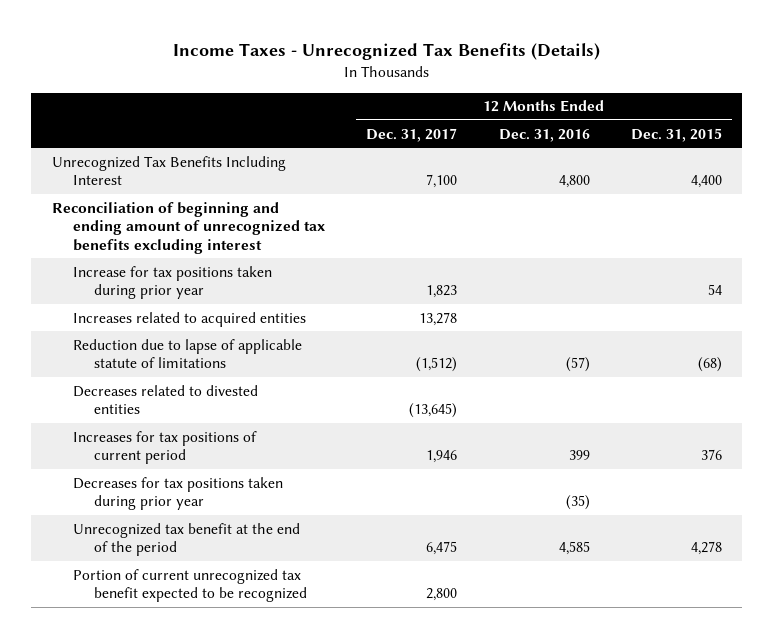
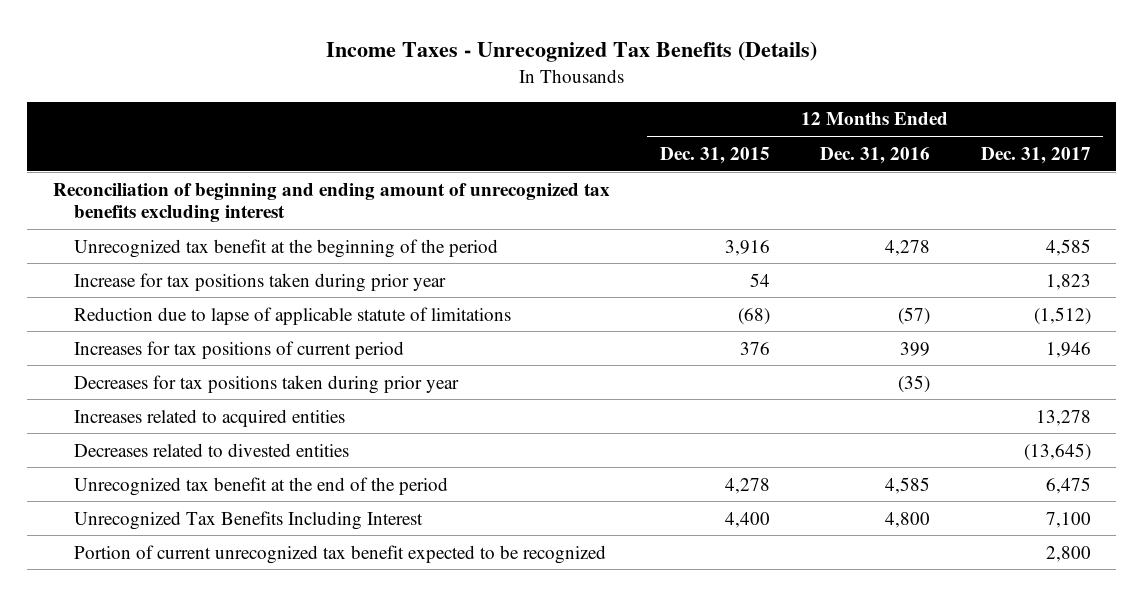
- | 12 Months Ended Dec. 31, 2017 | 12 Months Ended Dec. 31, 2016 | 12 Months Ended Dec. 31, 2015
+ | 12 Months Ended Dec. 31, 2015 | 12 Months Ended Dec. 31, 2016 | 12 Months Ended Dec. 31, 2017
+ Unrecognized tax benefit at the beginning of the period | 3,916 | 4,278 | 4,585
moved down: Increases related to acquired entities | | | 13,278
moved down: Decreases related to divested entities | | | (13,645)
moved down: Unrecognized Tax Benefits Including Interest | 4,400 | 4,800 | 7,100

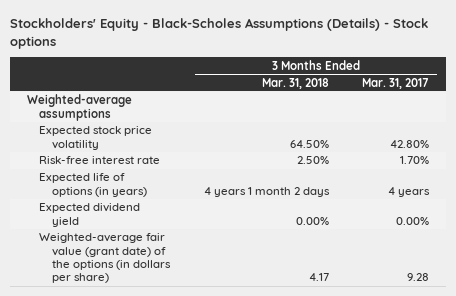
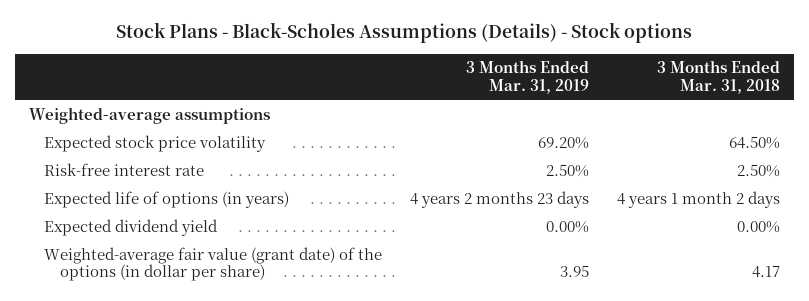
- Stockholders' Equity - Black-Scholes Assumptions (Details) - Stock options
+ Stock Plans - Black-Scholes Assumptions (Details) - Stock options
- | 3 Months Ended Mar. 31, 2018 | 3 Months Ended Mar. 31, 2017
+ | 3 Months Ended Mar. 31, 2019 | 3 Months Ended Mar. 31, 2018
- Weighted-average fair value (grant date) of the options (in dollars per share) | 4.17 | 9.28
+ Weighted-average fair value (grant date) of the options (in dollar per share) | 3.95 | 4.17

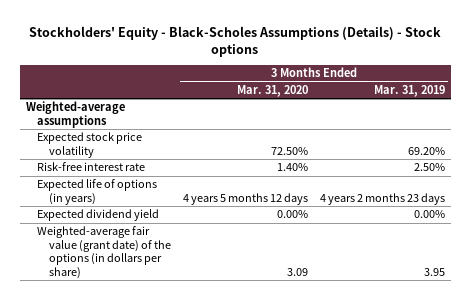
- Stock Plans - Black-Scholes Assumptions (Details) - Stock options
+ Stockholders' Equity - Black-Scholes Assumptions (Details) - Stock options
- | 3 Months Ended Mar. 31, 2019 | 3 Months Ended Mar. 31, 2018
+ | 3 Months Ended Mar. 31, 2020 | 3 Months Ended Mar. 31, 2019
- Weighted-average fair value (grant date) of the options (in dollar per share) | 3.95 | 4.17
+ Weighted-average fair value (grant date) of the options (in dollars per share) | 3.09 | 3.95

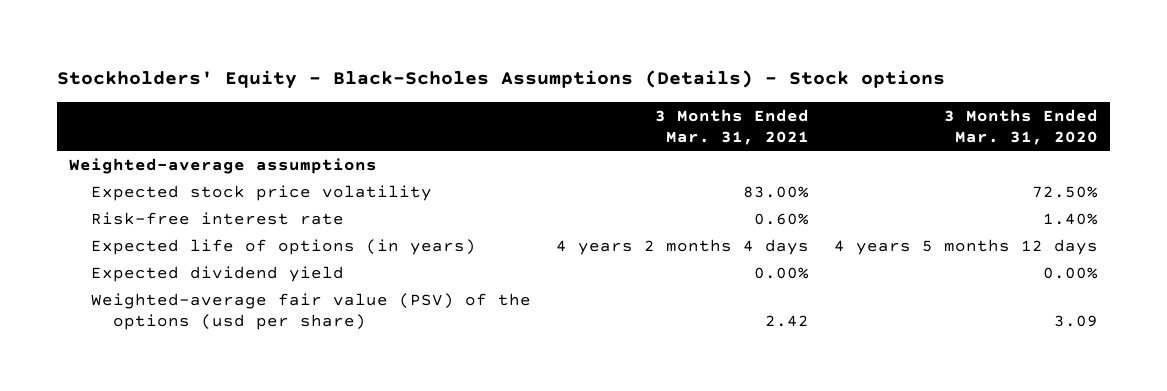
- | 3 Months Ended Mar. 31, 2020 | 3 Months Ended Mar. 31, 2019
+ | 3 Months Ended Mar. 31, 2021 | 3 Months Ended Mar. 31, 2020
- Weighted-average fair value (grant date) of the options (in dollars per share) | 3.09 | 3.95
+ Weighted-average fair value (PSV) of the options (usd per share) | 2.42 | 3.09

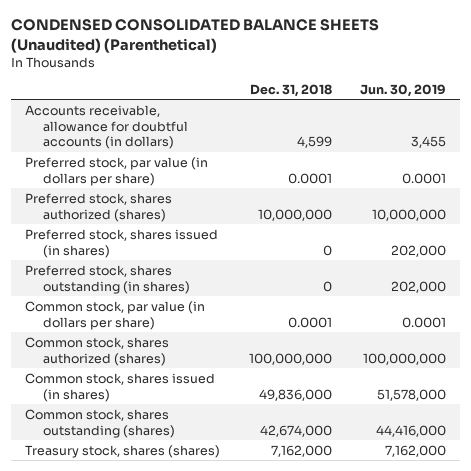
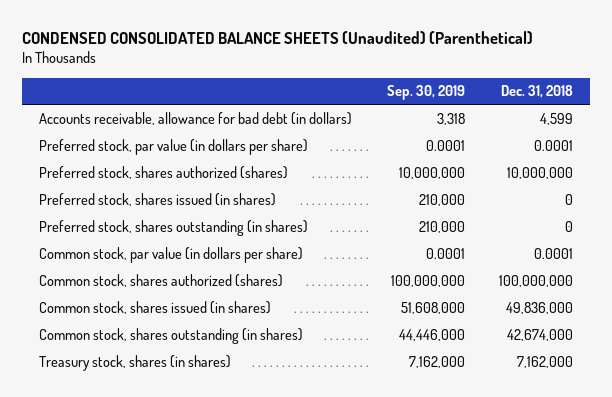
- | Dec. 31, 2018 | Jun. 30, 2019
+ | Sep. 30, 2019 | Dec. 31, 2018
- Accounts receivable, allowance for doubtful accounts (in dollars) | 4,599 | 3,455
+ Accounts receivable, allowance for bad debt (in dollars) | 3,318 | 4,599
- Common stock, shares outstanding (shares) | 42,674,000 | 44,416,000
- Treasury stock, shares (shares) | 7,162,000 | 7,162,000
+ Common stock, shares outstanding (in shares) | 44,446,000 | 42,674,000
+ Treasury stock, shares (in shares) | 7,162,000 | 7,162,000

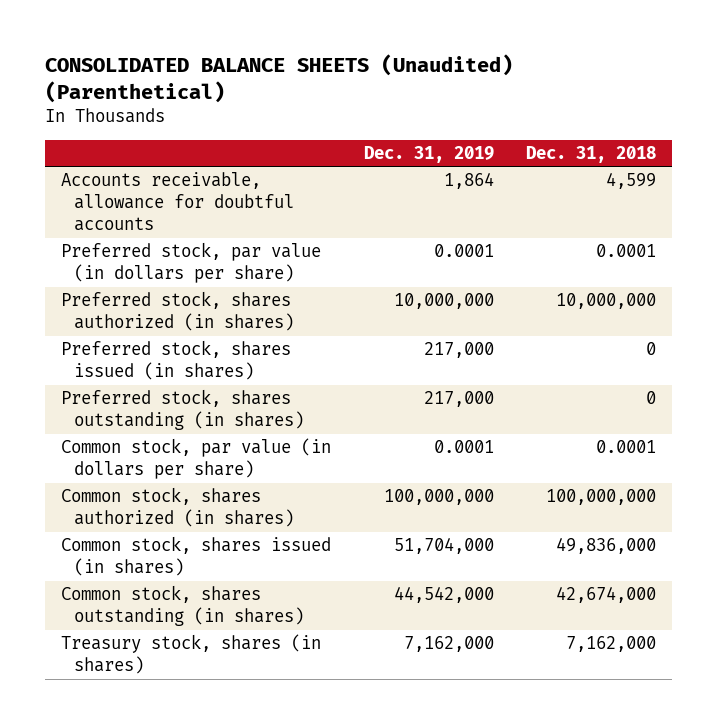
- CONDENSED CONSOLIDATED BALANCE SHEETS (Unaudited) (Parenthetical)
+ CONSOLIDATED BALANCE SHEETS (Unaudited) (Parenthetical)
- | Sep. 30, 2019 | Dec. 31, 2018
+ | Dec. 31, 2019 | Dec. 31, 2018
- Accounts receivable, allowance for bad debt (in dollars) | 3,318 | 4,599
+ Accounts receivable, allowance for doubtful accounts | 1,864 | 4,599
- Preferred stock, shares authorized (shares) | 10,000,000 | 10,000,000
+ Preferred stock, shares authorized (in shares) | 10,000,000 | 10,000,000
- Common stock, shares authorized (shares) | 100,000,000 | 100,000,000
+ Common stock, shares authorized (in shares) | 100,000,000 | 100,000,000

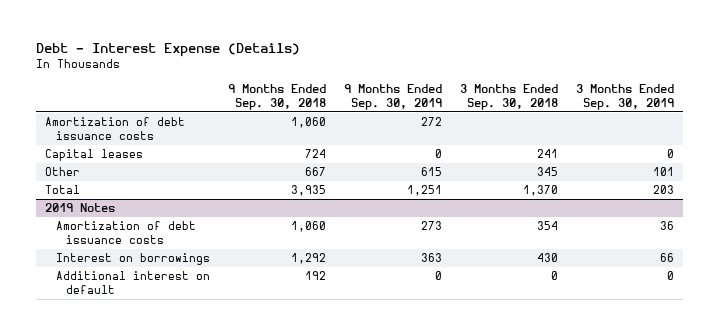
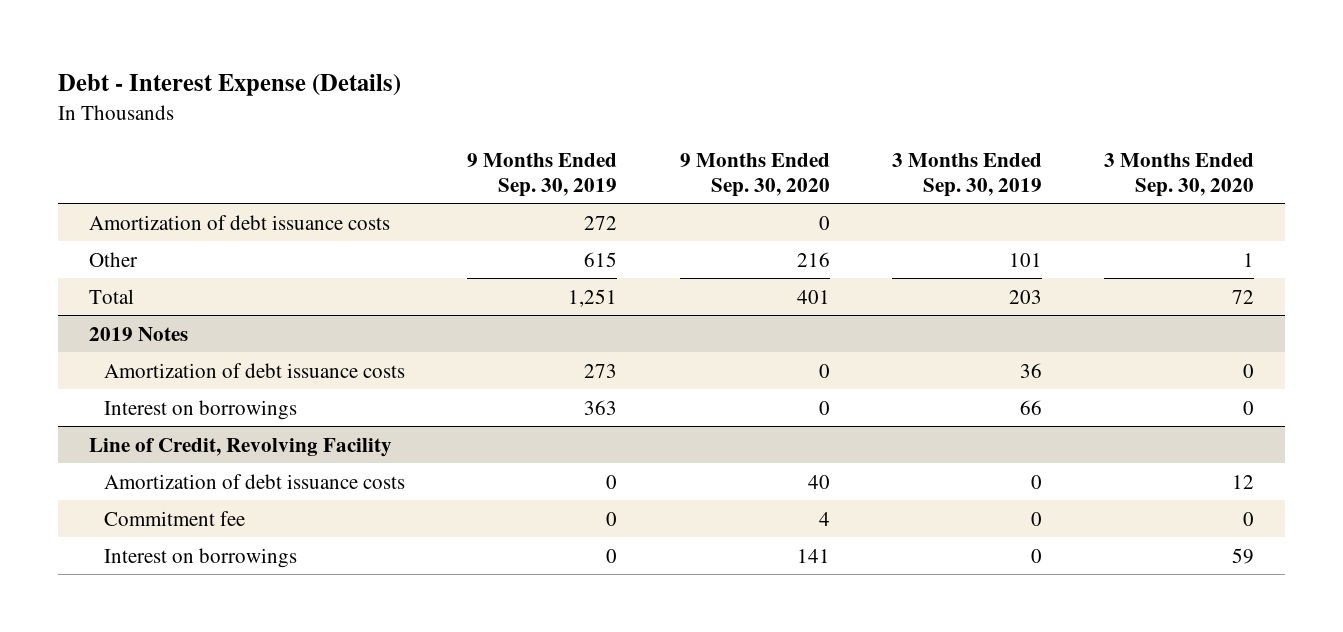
- | 9 Months Ended Sep. 30, 2018 | 9 Months Ended Sep. 30, 2019 | 3 Months Ended Sep. 30, 2018 | 3 Months Ended Sep. 30, 2019
+ | 9 Months Ended Sep. 30, 2019 | 9 Months Ended Sep. 30, 2020 | 3 Months Ended Sep. 30, 2019 | 3 Months Ended Sep. 30, 2020
- Capital leases | 724 | 0 | 241 | 0
@ 2019 Notes
- Additional interest on default | 192 | 0 | 0 | 0
+ Line of Credit, Revolving Facility
+ Amortization of debt issuance costs | 0 | 40 | 0 | 12
+ Commitment fee | 0 | 4 | 0 | 0
+ Interest on borrowings | 0 | 141 | 0 | 59

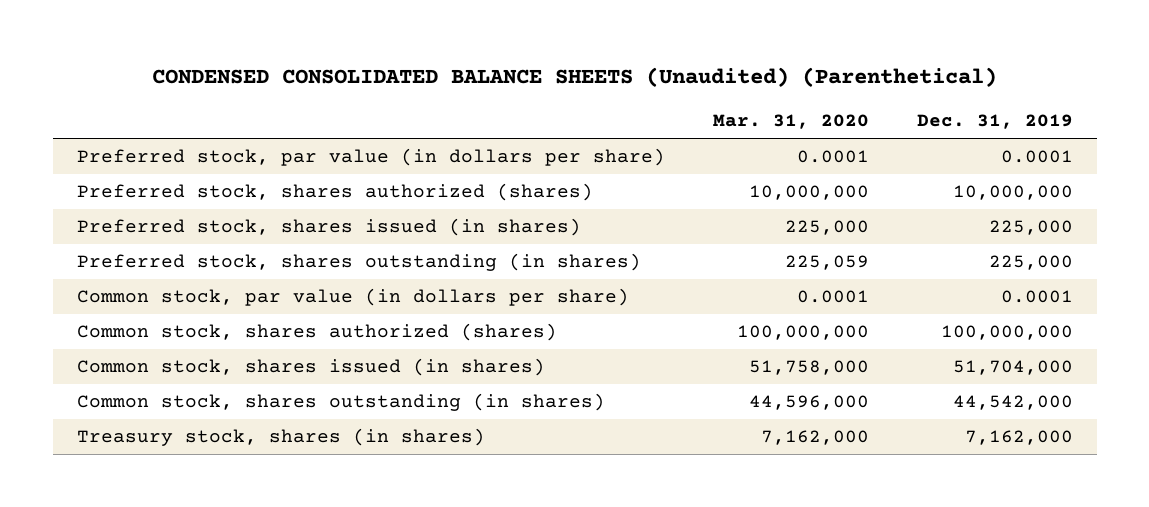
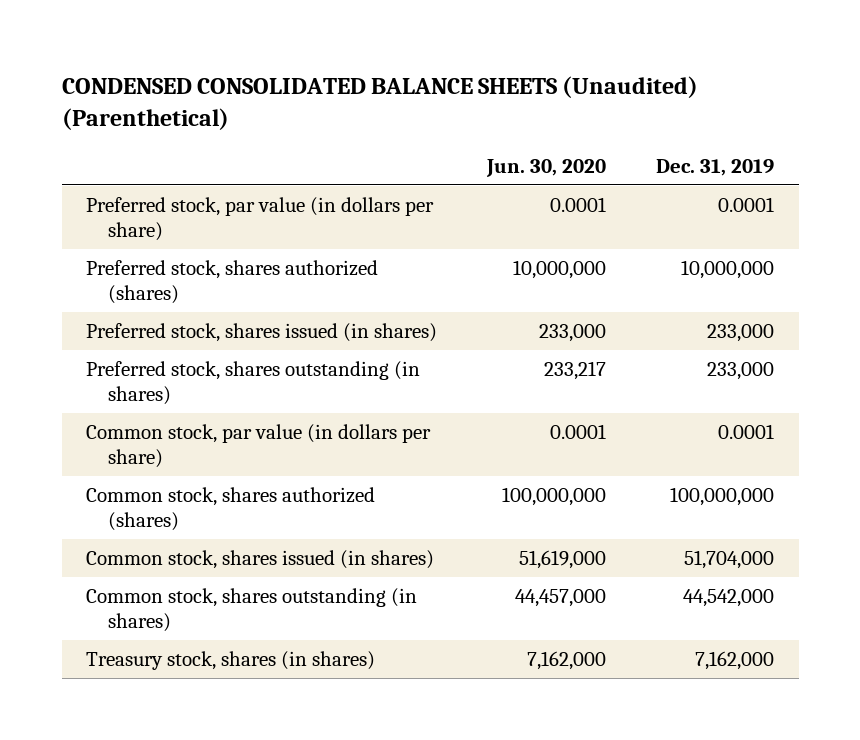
- | Mar. 31, 2020 | Dec. 31, 2019
+ | Jun. 30, 2020 | Dec. 31, 2019
- Preferred stock, shares issued (in shares) | 225,000 | 225,000
- Preferred stock, shares outstanding (in shares) | 225,059 | 225,000
+ Preferred stock, shares issued (in shares) | 233,000 | 233,000
+ Preferred stock, shares outstanding (in shares) | 233,217 | 233,000

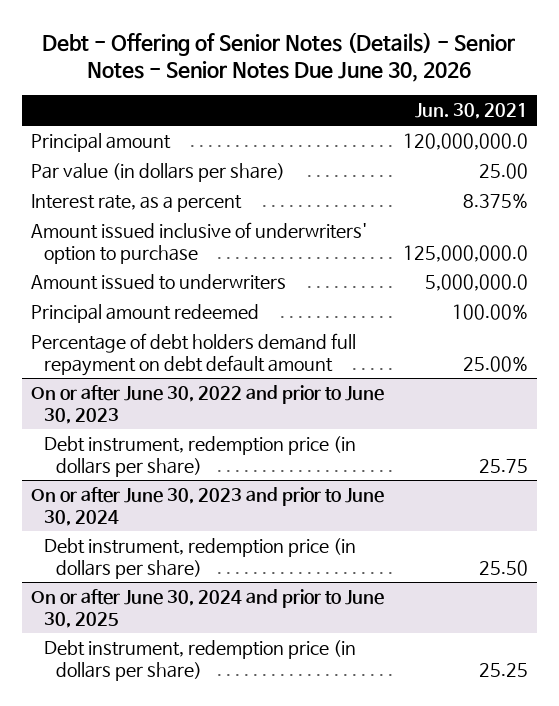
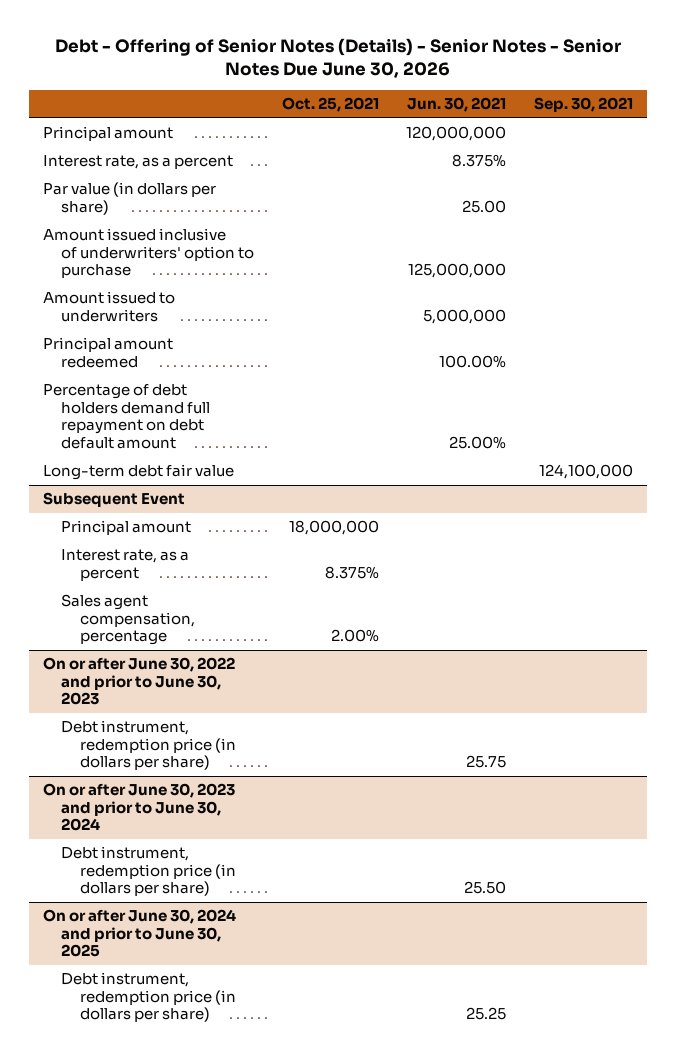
- | Jun. 30, 2021
+ | Oct. 25, 2021 | Jun. 30, 2021 | Sep. 30, 2021
- Principal amount | 120,000,000.0
+ Principal amount | | 120,000,000 |
- Amount issued inclusive of underwriters' option to purchase | 125,000,000.0
- Amount issued to underwriters | 5,000,000.0
moved down: Par value (in dollars per share) | | 25.00 |
+ Amount issued inclusive of underwriters' option to purchase | | 125,000,000 |
+ Amount issued to underwriters | | 5,000,000 |
+ Long-term debt fair value | | | 124,100,000
+ Subsequent Event
+ Principal amount | 18,000,000 | |
+ Interest rate, as a percent | 8.375% | |
+ Sales agent compensation, percentage | 2.00% | |

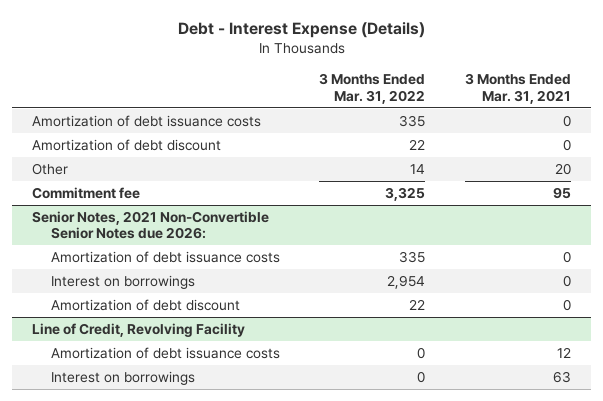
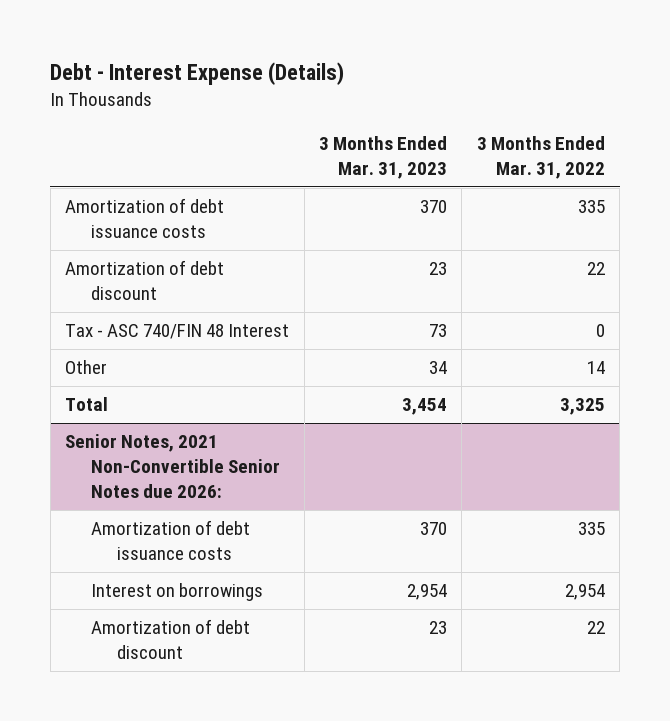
- | 3 Months Ended Mar. 31, 2022 | 3 Months Ended Mar. 31, 2021
+ | 3 Months Ended Mar. 31, 2023 | 3 Months Ended Mar. 31, 2022
+ Tax - ASC 740/FIN 48 Interest | 73 | 0
- Commitment fee | 3,325 | 95
+ Total | 3,454 | 3,325
- Line of Credit, Revolving Facility
- Amortization of debt issuance costs | 0 | 12
- Interest on borrowings | 0 | 63

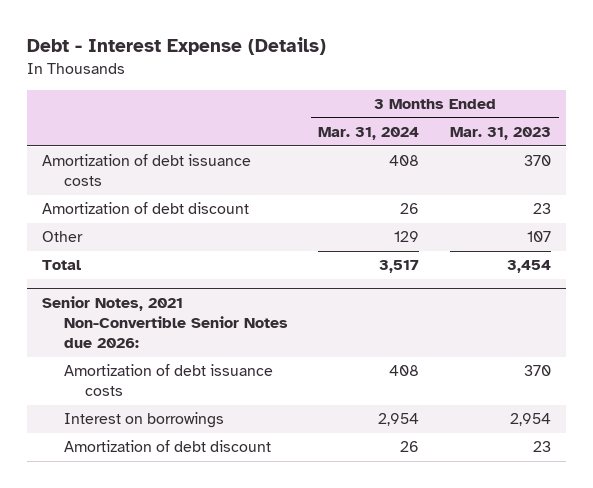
- | 3 Months Ended Mar. 31, 2023 | 3 Months Ended Mar. 31, 2022
+ | 3 Months Ended Mar. 31, 2024 | 3 Months Ended Mar. 31, 2023
- Tax - ASC 740/FIN 48 Interest | 73 | 0
- Other | 34 | 14
+ Other | 129 | 107

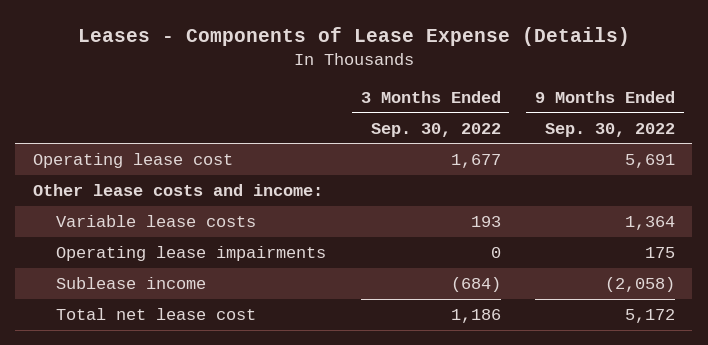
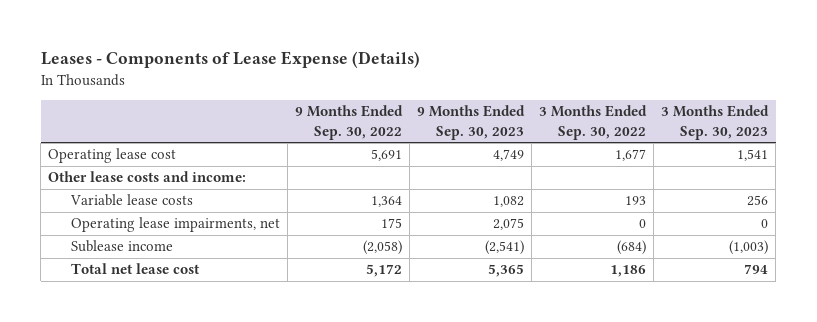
- | 3 Months Ended Sep. 30, 2022 | 9 Months Ended Sep. 30, 2022
+ | 9 Months Ended Sep. 30, 2022 | 9 Months Ended Sep. 30, 2023 | 3 Months Ended Sep. 30, 2022 | 3 Months Ended Sep. 30, 2023
- Operating lease impairments | 0 | 175
+ Operating lease impairments, net | 175 | 2,075 | 0 | 0

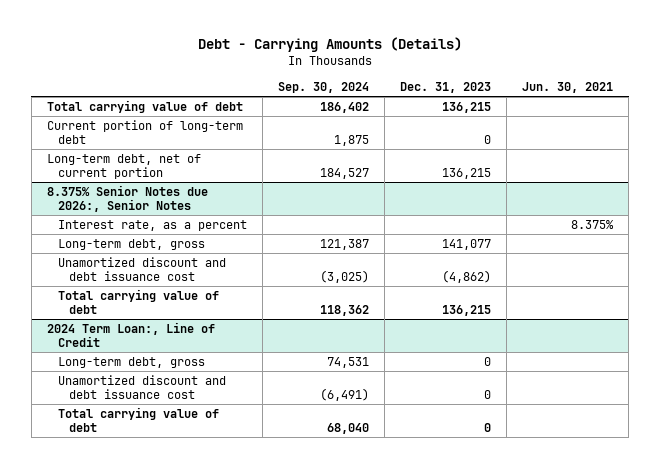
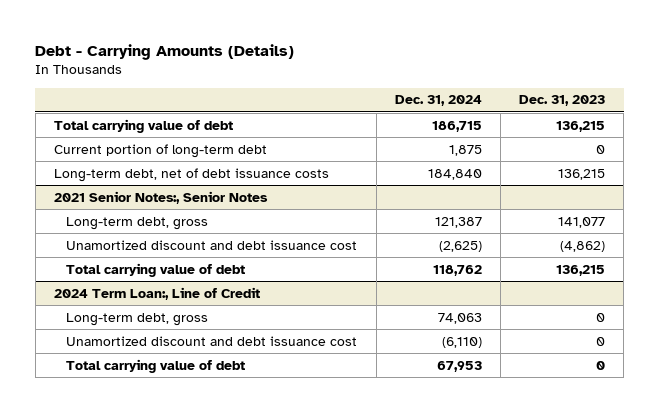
- | Sep. 30, 2024 | Dec. 31, 2023 | Jun. 30, 2021
+ | Dec. 31, 2024 | Dec. 31, 2023
- Long-term debt, net of current portion | 184,527 | 136,215 |
- 8.375% Senior Notes due 2026:, Senior Notes
- Interest rate, as a percent | | | 8.375%
+ Long-term debt, net of debt issuance costs | 184,840 | 136,215
+ 2021 Senior Notes:, Senior Notes

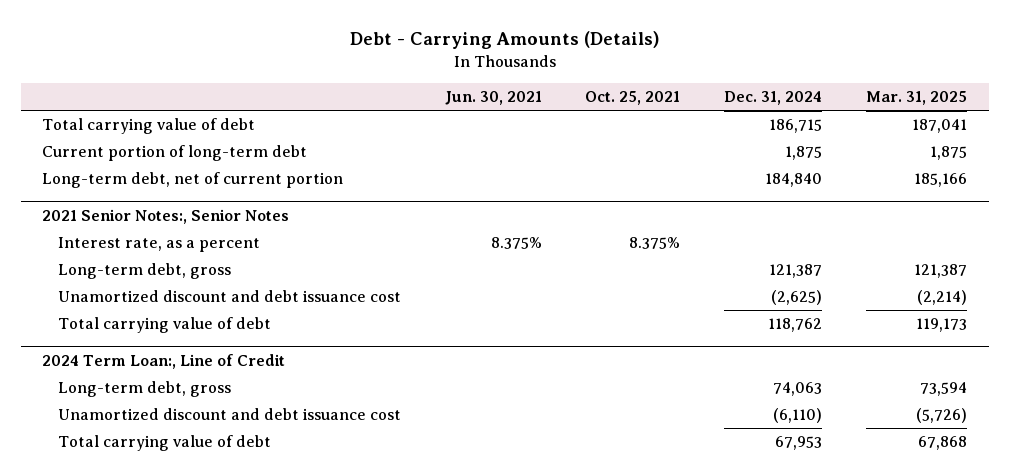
- | Dec. 31, 2024 | Dec. 31, 2023
+ | Jun. 30, 2021 | Oct. 25, 2021 | Dec. 31, 2024 | Mar. 31, 2025
- Long-term debt, net of debt issuance costs | 184,840 | 136,215
+ Long-term debt, net of current portion | | | 184,840 | 185,166
@ 2021 Senior Notes:, Senior Notes
+ Interest rate, as a percent | 8.375% | 8.375% | |

